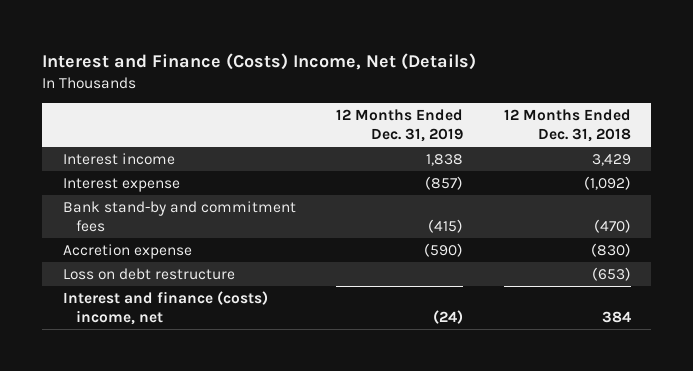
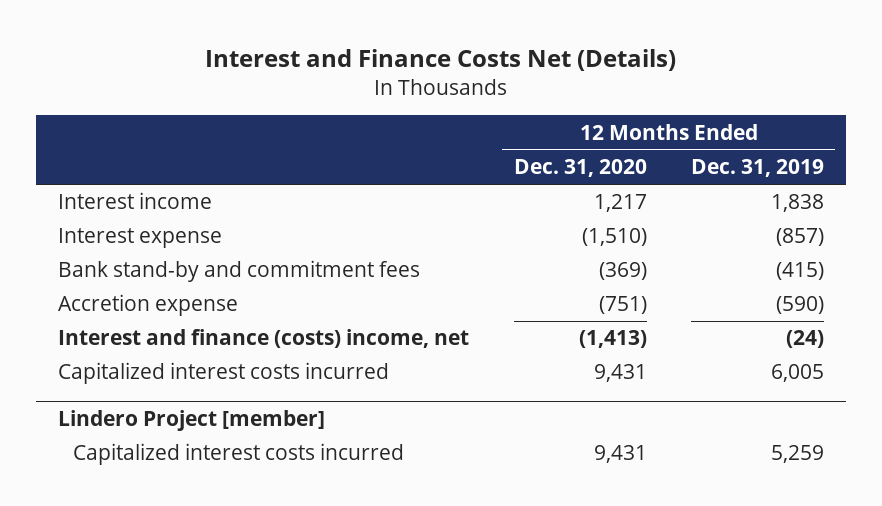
- Interest and Finance (Costs) Income, Net (Details)
+ Interest and Finance Costs Net (Details)
- | 12 Months Ended Dec. 31, 2019 | 12 Months Ended Dec. 31, 2018
+ | 12 Months Ended Dec. 31, 2020 | 12 Months Ended Dec. 31, 2019
- Loss on debt restructure | | (653)
+ Capitalized interest costs incurred | 9,431 | 6,005
+ Lindero Project [member]
+ Capitalized interest costs incurred | 9,431 | 5,259

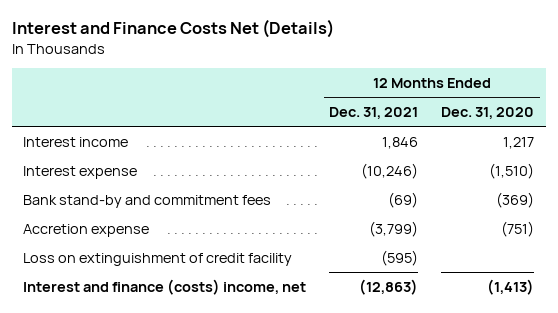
- | 12 Months Ended Dec. 31, 2020 | 12 Months Ended Dec. 31, 2019
+ | 12 Months Ended Dec. 31, 2021 | 12 Months Ended Dec. 31, 2020
+ Loss on extinguishment of credit facility | (595) |
- Capitalized interest costs incurred | 9,431 | 6,005
- Lindero Project [member]
- Capitalized interest costs incurred | 9,431 | 5,259

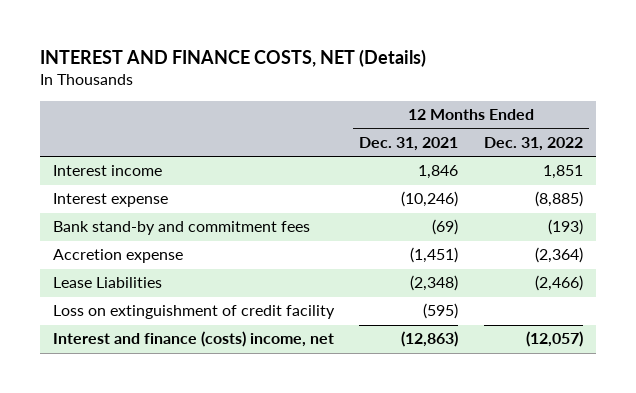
- Interest and Finance Costs Net (Details)
+ INTEREST AND FINANCE COSTS, NET (Details)
- | 12 Months Ended Dec. 31, 2021 | 12 Months Ended Dec. 31, 2020
+ | 12 Months Ended Dec. 31, 2021 | 12 Months Ended Dec. 31, 2022
- Accretion expense | (3,799) | (751)
+ Accretion expense | (1,451) | (2,364)
+ Lease Liabilities | (2,348) | (2,466)

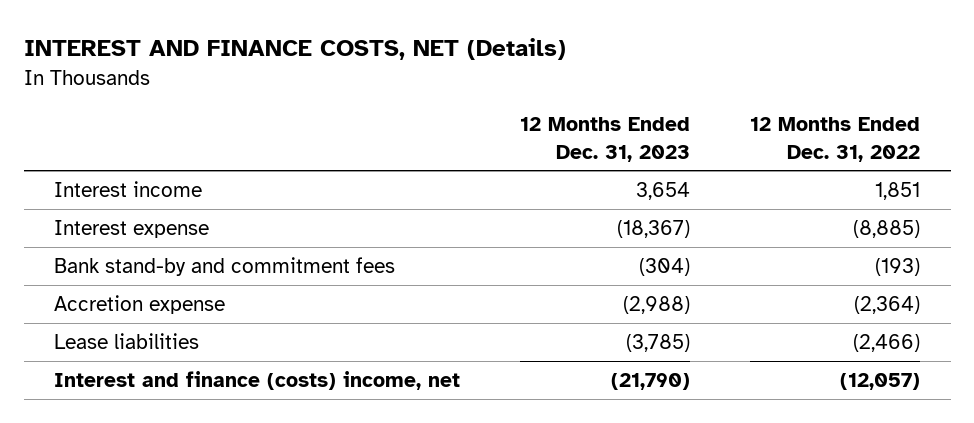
- | 12 Months Ended Dec. 31, 2021 | 12 Months Ended Dec. 31, 2022
+ | 12 Months Ended Dec. 31, 2023 | 12 Months Ended Dec. 31, 2022
- Lease Liabilities | (2,348) | (2,466)
- Loss on extinguishment of credit facility | (595) |
+ Lease liabilities | (3,785) | (2,466)

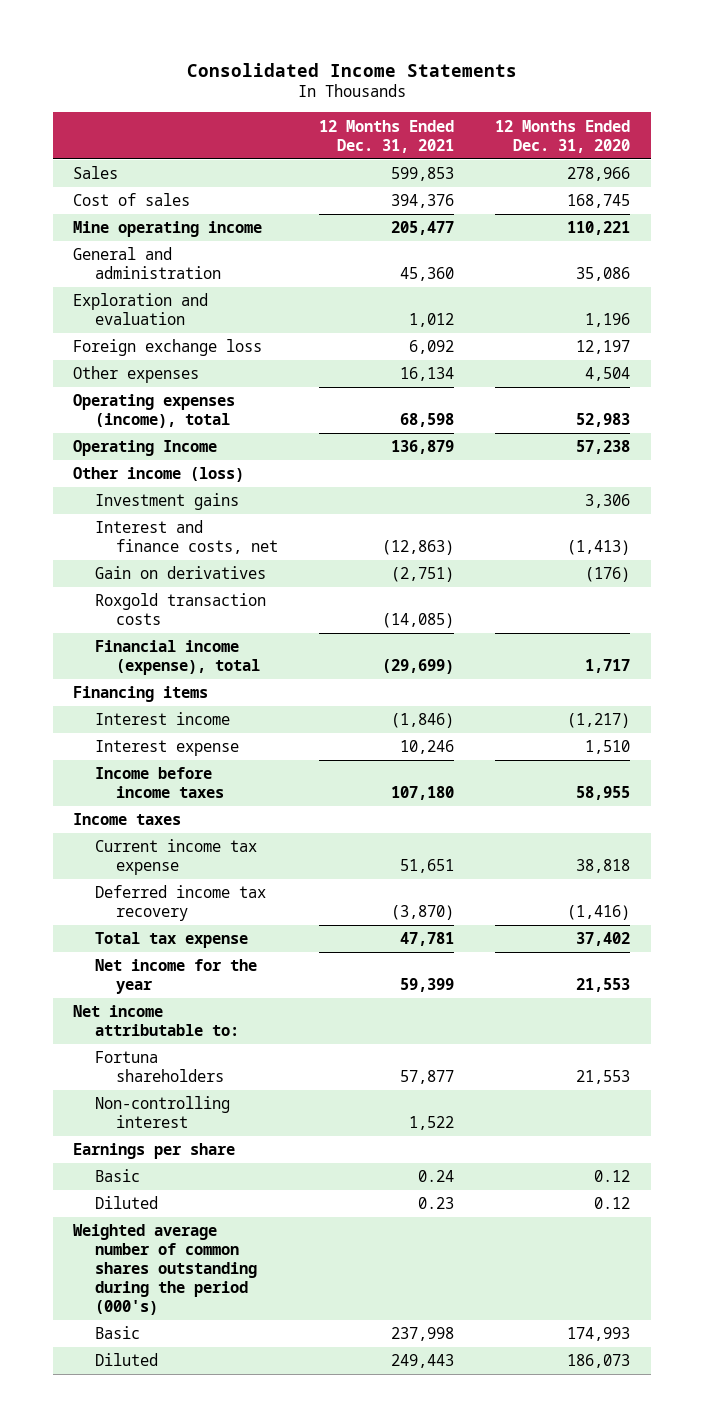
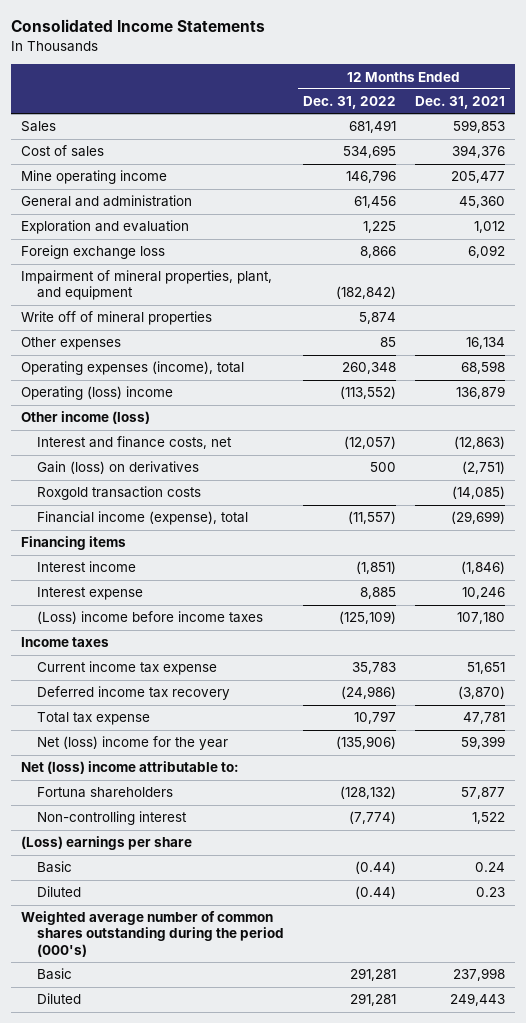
- | 12 Months Ended Dec. 31, 2021 | 12 Months Ended Dec. 31, 2020
+ | 12 Months Ended Dec. 31, 2022 | 12 Months Ended Dec. 31, 2021
+ Impairment of mineral properties, plant, and equipment | (182,842) |
+ Write off of mineral properties | 5,874 |
- Operating Income | 136,879 | 57,238
+ Operating (loss) income | (113,552) | 136,879
- Investment gains | | 3,306
- Gain on derivatives | (2,751) | (176)
+ Gain (loss) on derivatives | 500 | (2,751)
- Income before income taxes | 107,180 | 58,955
+ (Loss) income before income taxes | (125,109) | 107,180
- Net income for the year | 59,399 | 21,553
- Net income attributable to:
+ Net (loss) income for the year | (135,906) | 59,399
+ Net (loss) income attributable to:
- Earnings per share
+ (Loss) earnings per share

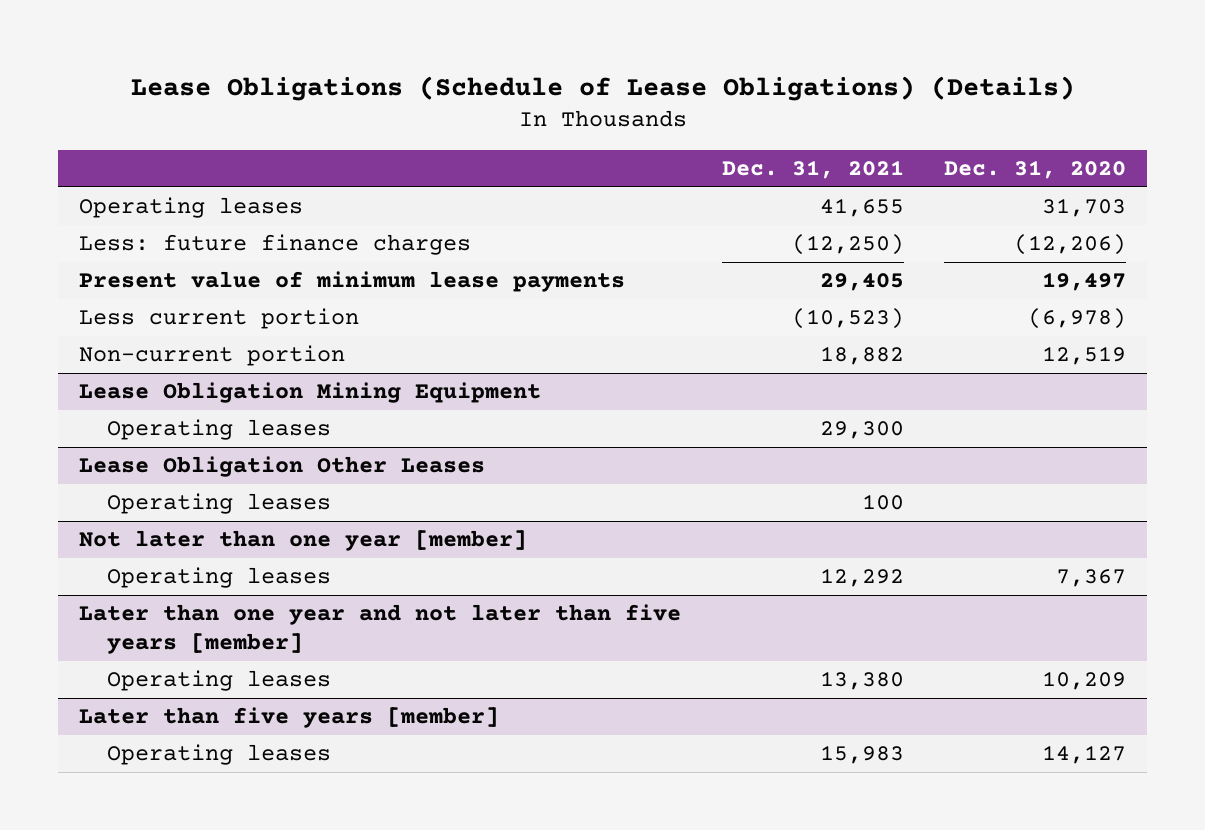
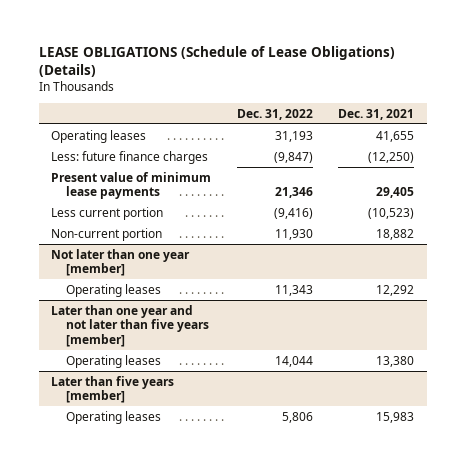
- Lease Obligations (Schedule of Lease Obligations) (Details)
+ LEASE OBLIGATIONS (Schedule of Lease Obligations) (Details)
- | Dec. 31, 2021 | Dec. 31, 2020
+ | Dec. 31, 2022 | Dec. 31, 2021
- Lease Obligation Mining Equipment
- Operating leases | 29,300 |
- Lease Obligation Other Leases
- Operating leases | 100 |

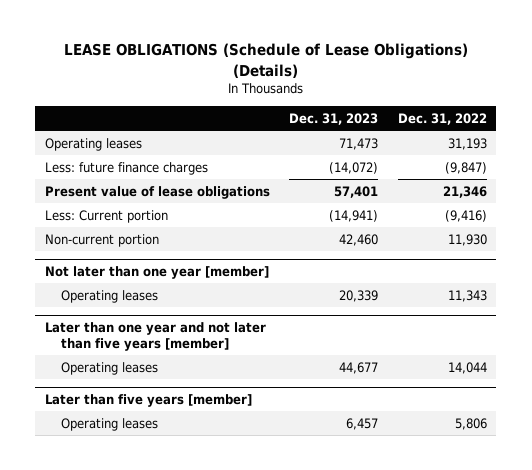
- | Dec. 31, 2022 | Dec. 31, 2021
+ | Dec. 31, 2023 | Dec. 31, 2022
- Present value of minimum lease payments | 21,346 | 29,405
- Less current portion | (9,416) | (10,523)
+ Present value of lease obligations | 57,401 | 21,346
+ Less: Current portion | (14,941) | (9,416)

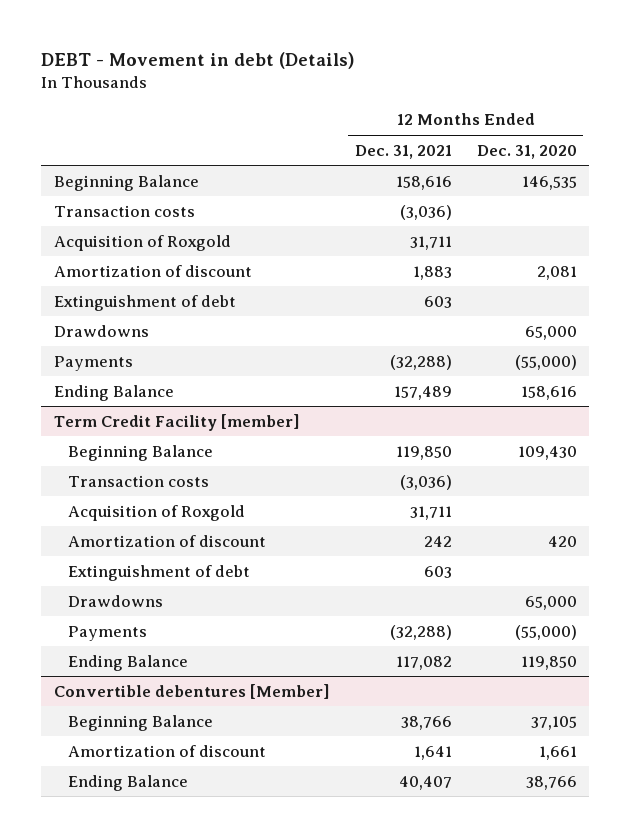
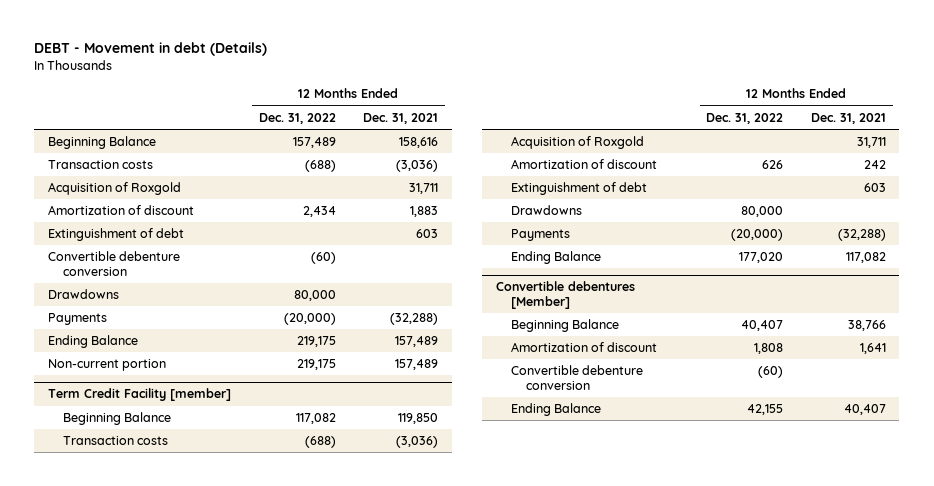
- | 12 Months Ended Dec. 31, 2021 | 12 Months Ended Dec. 31, 2020
+ | 12 Months Ended Dec. 31, 2022 | 12 Months Ended Dec. 31, 2021
+ Convertible debenture conversion | (60) |
+ Non-current portion | 219,175 | 157,489
@ Convertible debentures [Member]
+ Convertible debenture conversion | (60) |

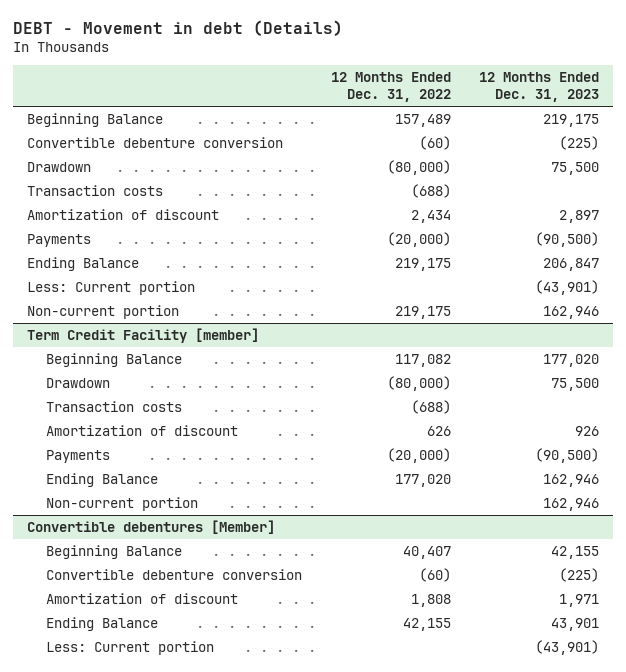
- | 12 Months Ended Dec. 31, 2022 | 12 Months Ended Dec. 31, 2021
+ | 12 Months Ended Dec. 31, 2022 | 12 Months Ended Dec. 31, 2023
moved up: Convertible debenture conversion | (60) | (225)
+ Drawdown | (80,000) | 75,500
- Acquisition of Roxgold | | 31,711
- Extinguishment of debt | | 603
- Drawdowns | 80,000 |
+ Less: Current portion | | (43,901)
@ Term Credit Facility [member]
+ Drawdown | (80,000) | 75,500
- Acquisition of Roxgold | | 31,711
- Extinguishment of debt | | 603
- Drawdowns | 80,000 |
+ Non-current portion | | 162,946
@ Convertible debentures [Member]
moved down: Amortization of discount | 1,808 | 1,971
+ Less: Current portion | | (43,901)

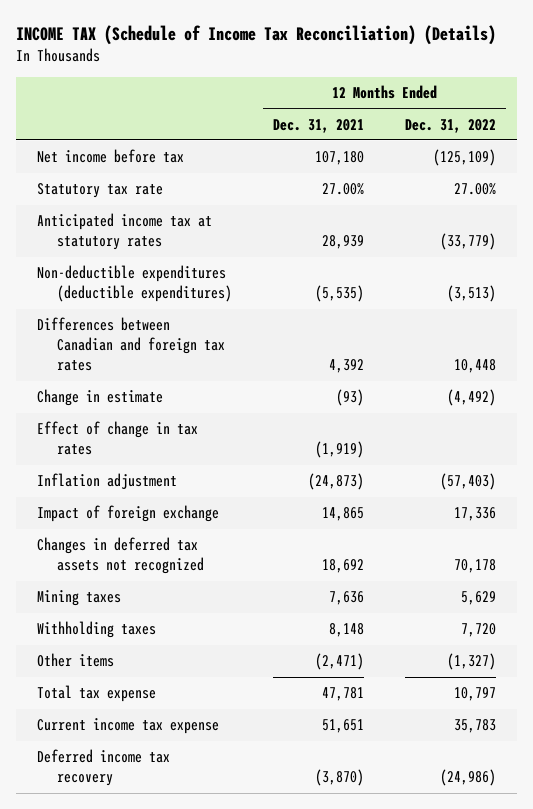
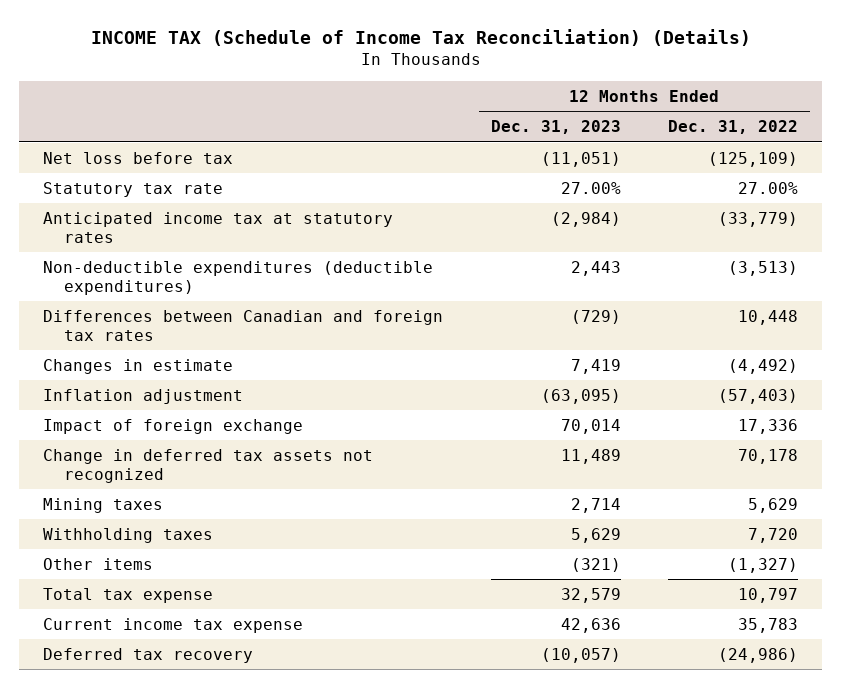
- | 12 Months Ended Dec. 31, 2021 | 12 Months Ended Dec. 31, 2022
+ | 12 Months Ended Dec. 31, 2023 | 12 Months Ended Dec. 31, 2022
- Net income before tax | 107,180 | (125,109)
+ Net loss before tax | (11,051) | (125,109)
- Change in estimate | (93) | (4,492)
- Effect of change in tax rates | (1,919) |
+ Changes in estimate | 7,419 | (4,492)
- Changes in deferred tax assets not recognized | 18,692 | 70,178
+ Change in deferred tax assets not recognized | 11,489 | 70,178
- Deferred income tax recovery | (3,870) | (24,986)
+ Deferred tax recovery | (10,057) | (24,986)

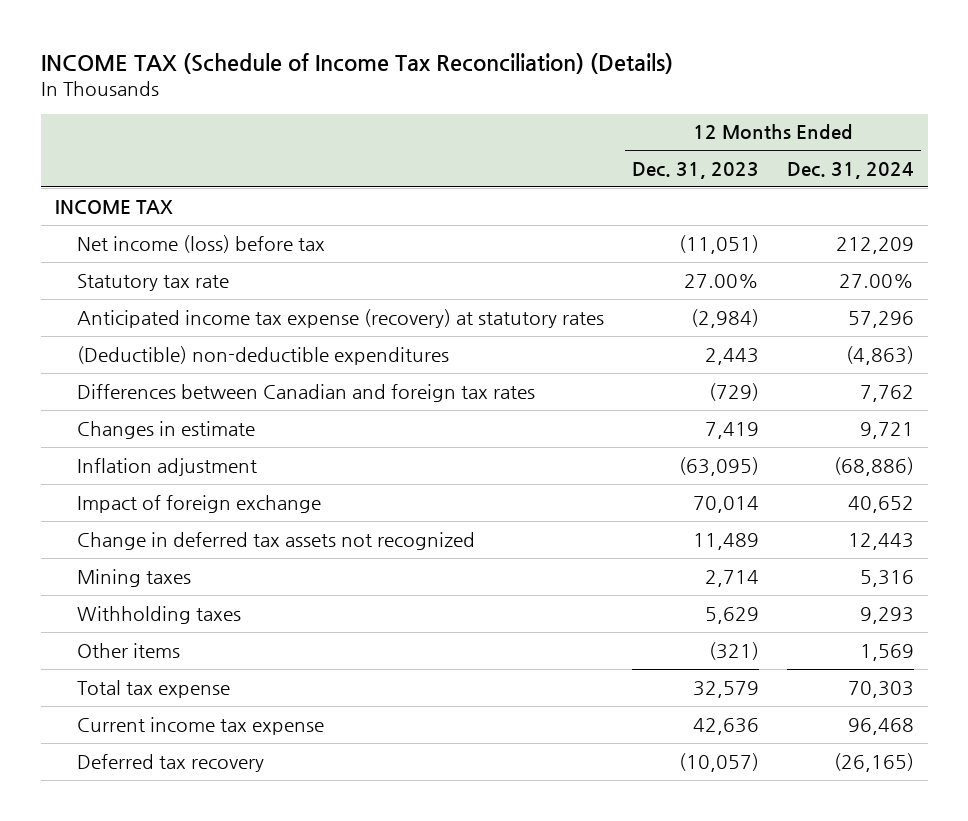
- | 12 Months Ended Dec. 31, 2023 | 12 Months Ended Dec. 31, 2022
+ | 12 Months Ended Dec. 31, 2023 | 12 Months Ended Dec. 31, 2024
- Net loss before tax | (11,051) | (125,109)
+ INCOME TAX
+ Net income (loss) before tax | (11,051) | 212,209
- Anticipated income tax at statutory rates | (2,984) | (33,779)
- Non-deductible expenditures (deductible expenditures) | 2,443 | (3,513)
+ Anticipated income tax expense (recovery) at statutory rates | (2,984) | 57,296
+ (Deductible) non-deductible expenditures | 2,443 | (4,863)

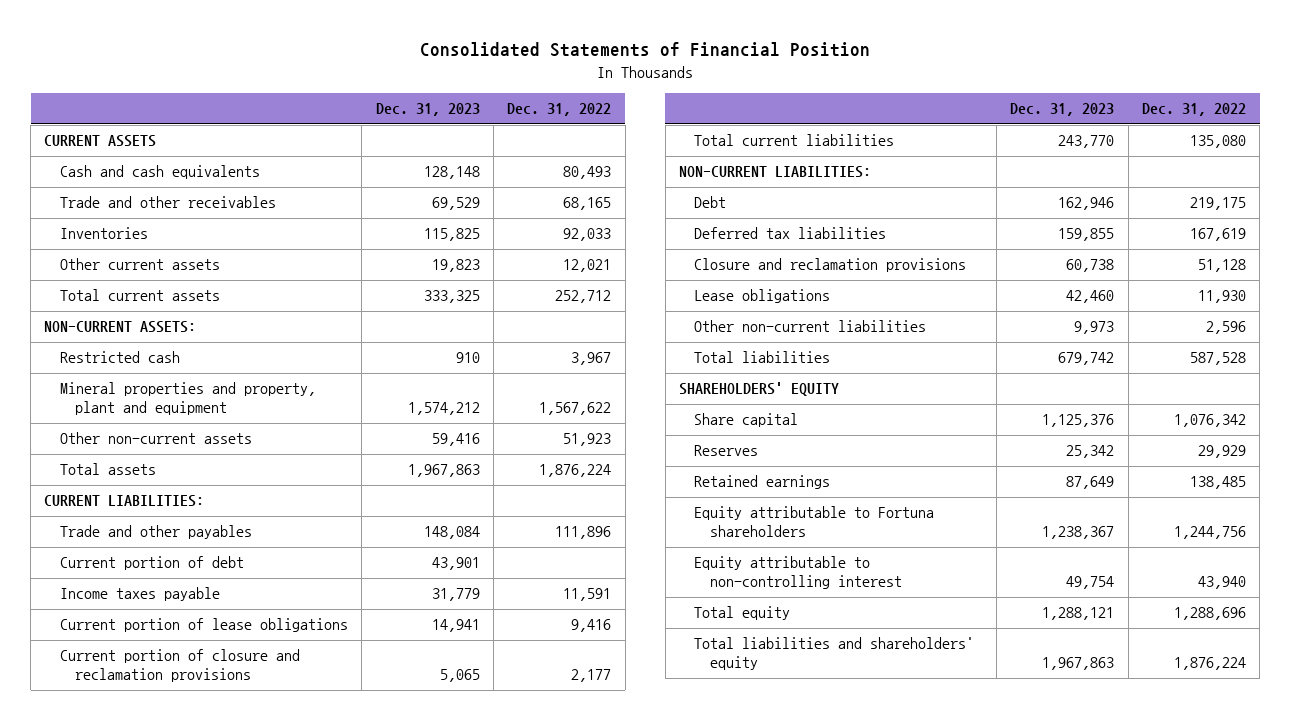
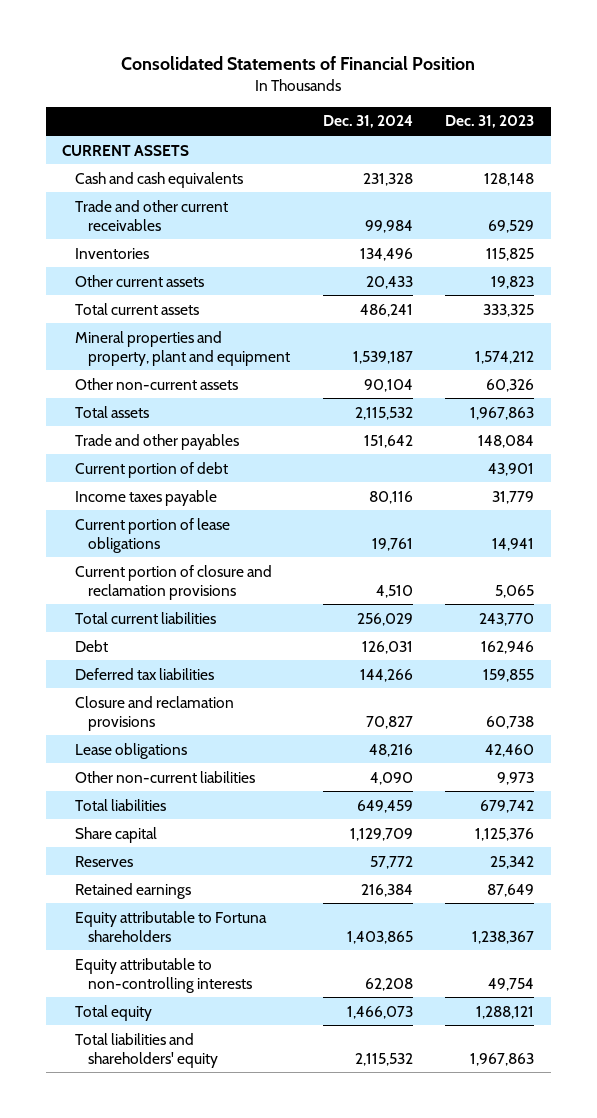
- | Dec. 31, 2023 | Dec. 31, 2022
+ | Dec. 31, 2024 | Dec. 31, 2023
- Trade and other receivables | 69,529 | 68,165
+ Trade and other current receivables | 99,984 | 69,529
- NON-CURRENT ASSETS:
- Restricted cash | 910 | 3,967
- Other non-current assets | 59,416 | 51,923
+ Other non-current assets | 90,104 | 60,326
- CURRENT LIABILITIES:
- NON-CURRENT LIABILITIES:
- SHAREHOLDERS' EQUITY
- Equity attributable to non-controlling interest | 49,754 | 43,940
+ Equity attributable to non-controlling interests | 62,208 | 49,754

